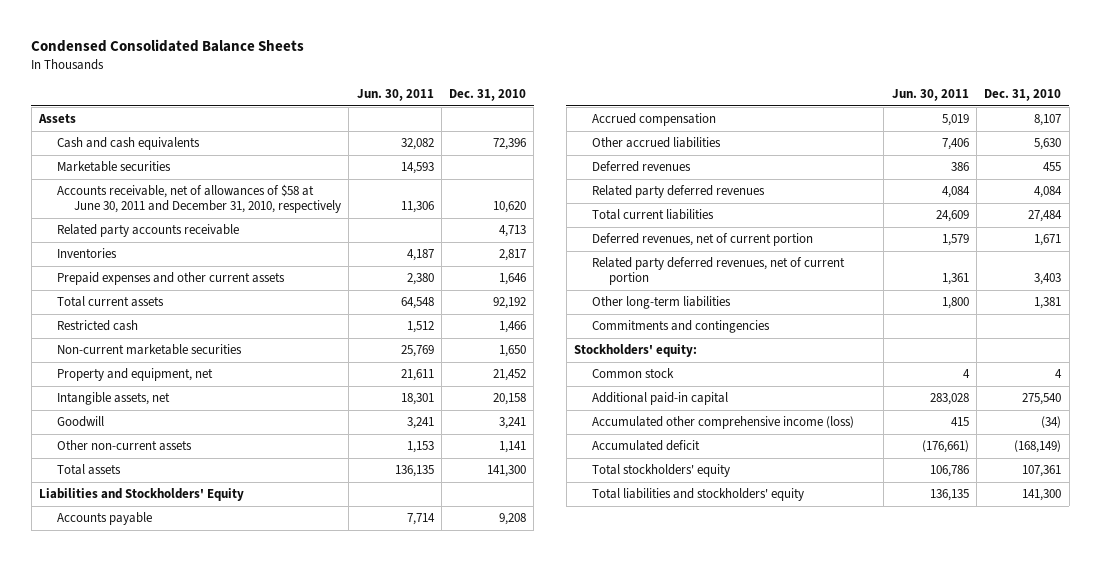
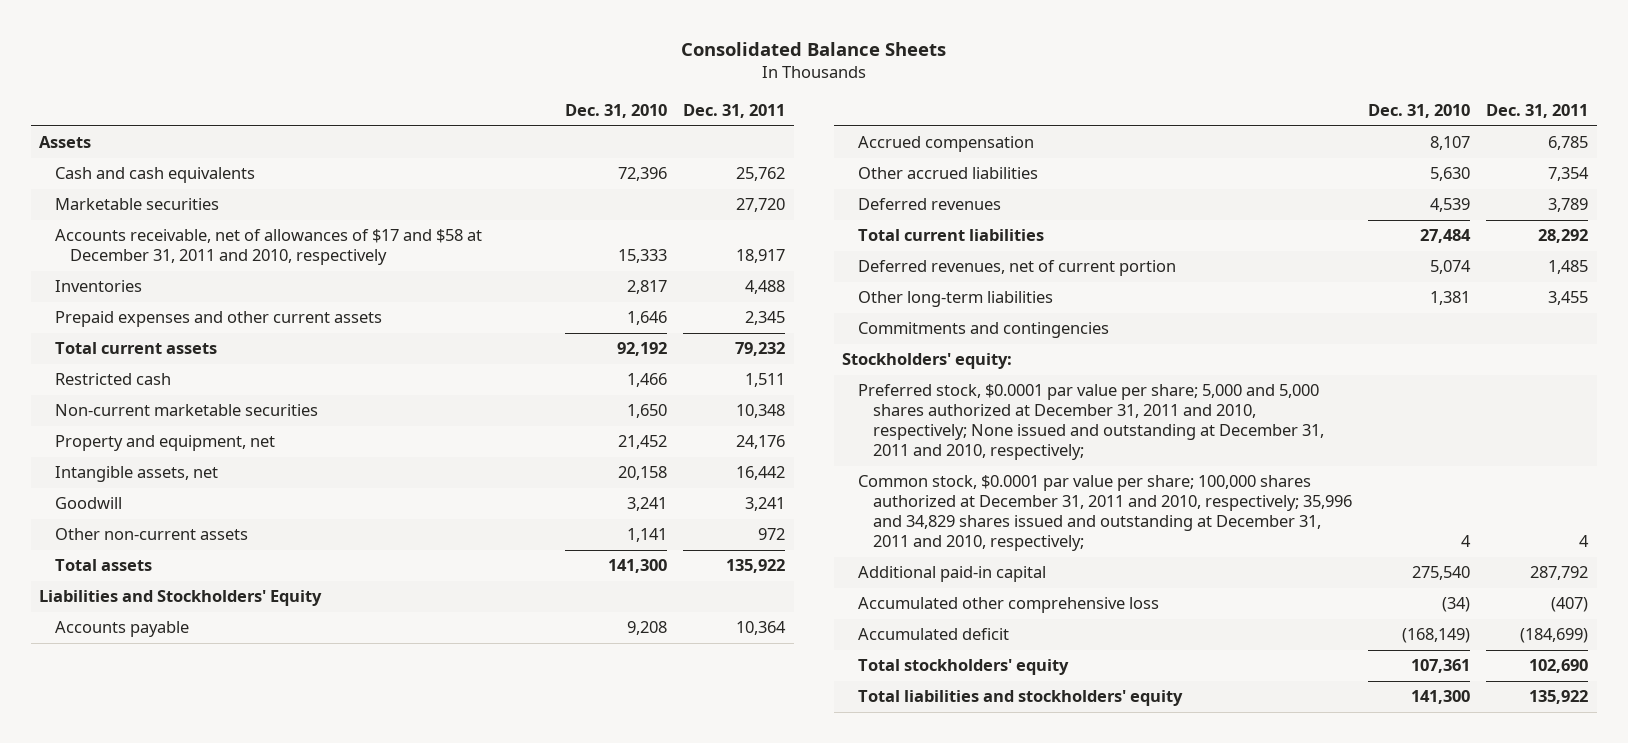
- Condensed Consolidated Balance Sheets
+ Consolidated Balance Sheets
- | Jun. 30, 2011 | Dec. 31, 2010
+ | Dec. 31, 2010 | Dec. 31, 2011
- Accounts receivable, net of allowances of $58 at June 30, 2011 and December 31, 2010, respectively | 11,306 | 10,620
- Related party accounts receivable | | 4,713
+ Accounts receivable, net of allowances of $17 and $58 at December 31, 2011 and 2010, respectively | 15,333 | 18,917
- Deferred revenues | 386 | 455
- Related party deferred revenues | 4,084 | 4,084
+ Deferred revenues | 4,539 | 3,789
- Deferred revenues, net of current portion | 1,579 | 1,671
- Related party deferred revenues, net of current portion | 1,361 | 3,403
+ Deferred revenues, net of current portion | 5,074 | 1,485
- Common stock | 4 | 4
+ Preferred stock, $0.0001 par value per share; 5,000 and 5,000 shares authorized at December 31, 2011 and 2010, respectively; None issued and outstanding at December 31, 2011 and 2010, respectively;
+ Common stock, $0.0001 par value per share; 100,000 shares authorized at December 31, 2011 and 2010, respectively; 35,996 and 34,829 shares issued and outstanding at December 31, 2011 and 2010, respectively; | 4 | 4
- Accumulated other comprehensive income (loss) | 415 | (34)
+ Accumulated other comprehensive loss | (34) | (407)

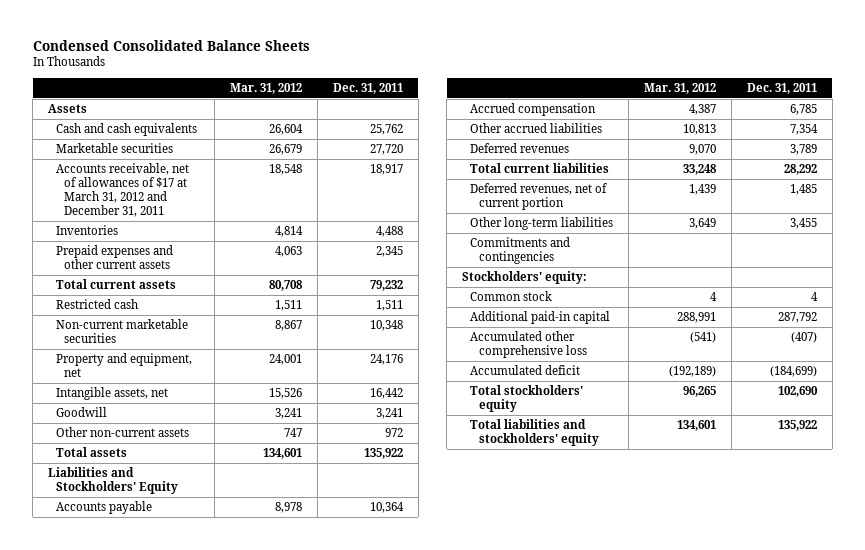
- Consolidated Balance Sheets
+ Condensed Consolidated Balance Sheets
- | Dec. 31, 2010 | Dec. 31, 2011
+ | Mar. 31, 2012 | Dec. 31, 2011
- Accounts receivable, net of allowances of $17 and $58 at December 31, 2011 and 2010, respectively | 15,333 | 18,917
+ Accounts receivable, net of allowances of $17 at March 31, 2012 and December 31, 2011 | 18,548 | 18,917
- Preferred stock, $0.0001 par value per share; 5,000 and 5,000 shares authorized at December 31, 2011 and 2010, respectively; None issued and outstanding at December 31, 2011 and 2010, respectively;
- Common stock, $0.0001 par value per share; 100,000 shares authorized at December 31, 2011 and 2010, respectively; 35,996 and 34,829 shares issued and outstanding at December 31, 2011 and 2010, respectively; | 4 | 4
+ Common stock | 4 | 4

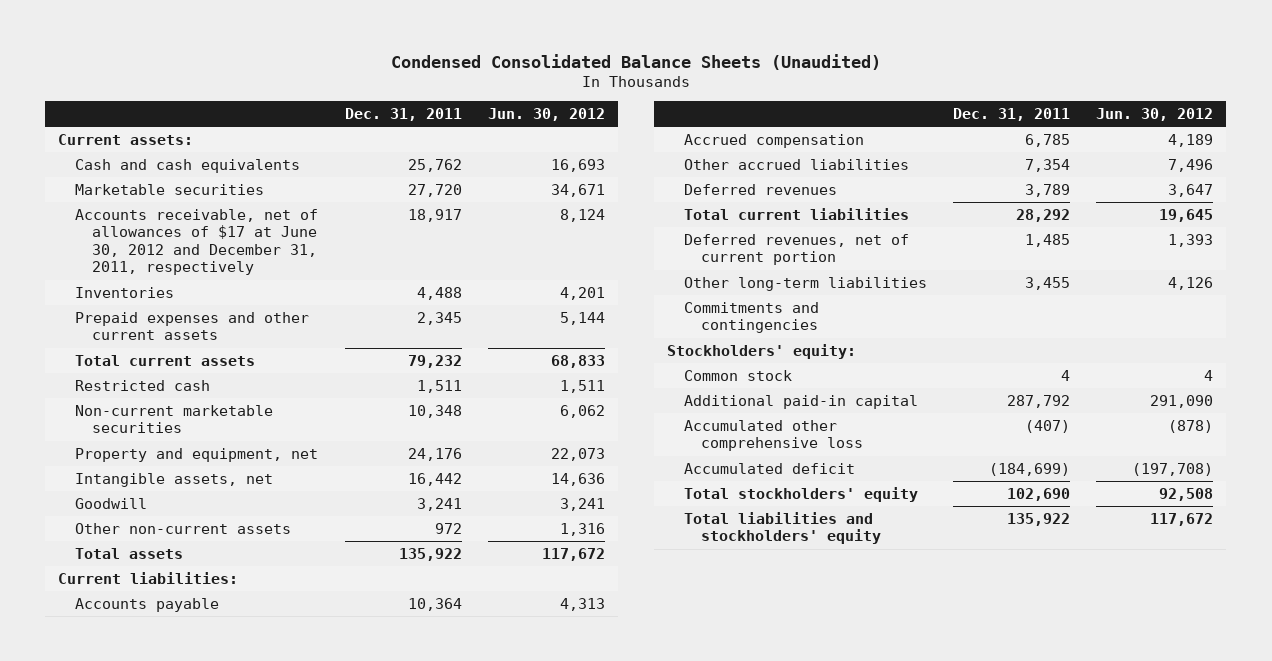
- Condensed Consolidated Balance Sheets
+ Condensed Consolidated Balance Sheets (Unaudited)
- | Mar. 31, 2012 | Dec. 31, 2011
+ | Dec. 31, 2011 | Jun. 30, 2012
- Assets
+ Current assets:
- Accounts receivable, net of allowances of $17 at March 31, 2012 and December 31, 2011 | 18,548 | 18,917
+ Accounts receivable, net of allowances of $17 at June 30, 2012 and December 31, 2011, respectively | 18,917 | 8,124
- Liabilities and Stockholders' Equity
+ Current liabilities:

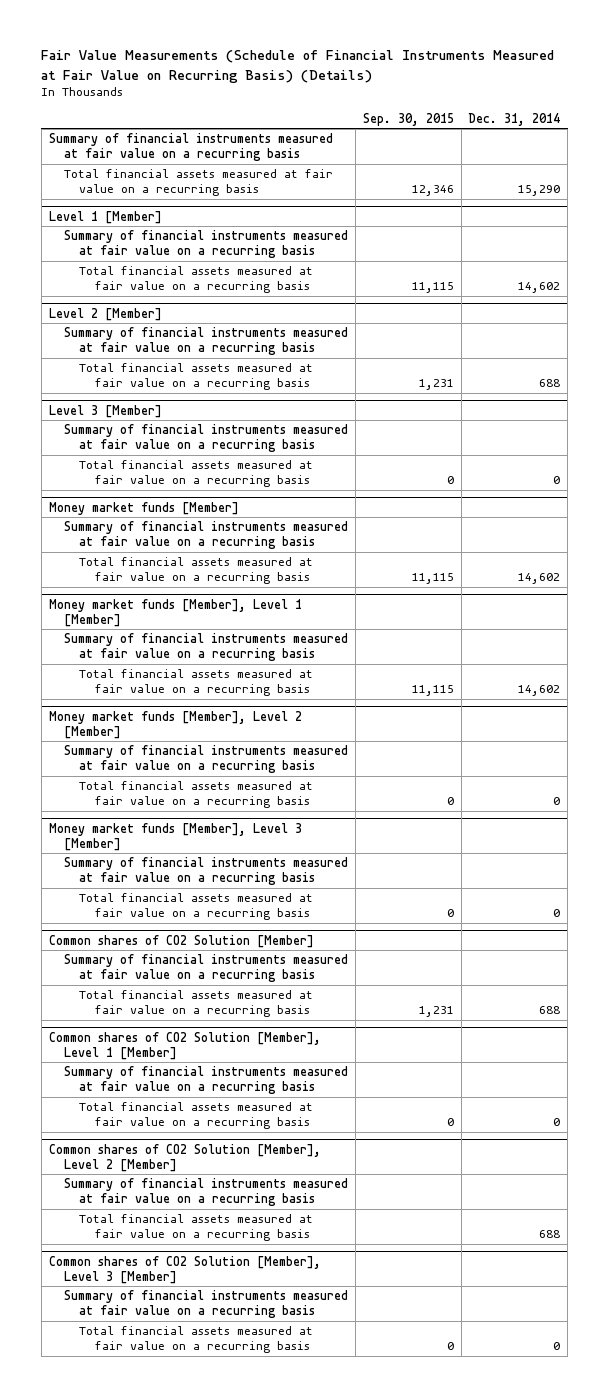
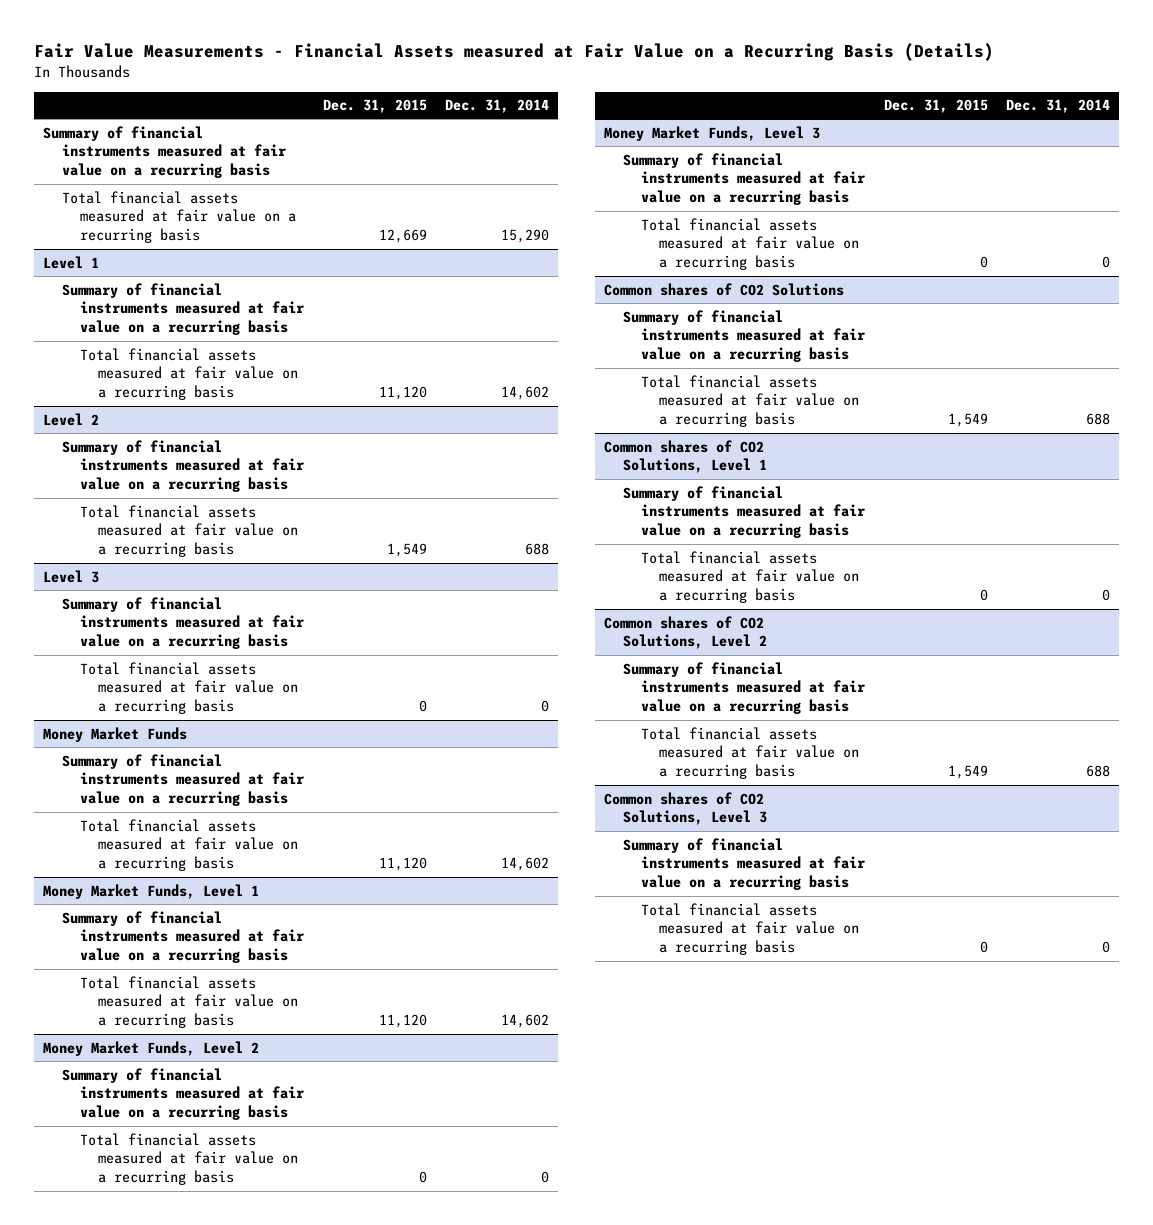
- Fair Value Measurements (Schedule of Financial Instruments Measured at Fair Value on Recurring Basis) (Details)
+ Fair Value Measurements - Financial Assets measured at Fair Value on a Recurring Basis (Details)
- | Sep. 30, 2015 | Dec. 31, 2014
+ | Dec. 31, 2015 | Dec. 31, 2014
- Level 1 [Member]
+ Level 1
- Level 2 [Member]
+ Level 2
- Level 3 [Member]
+ Level 3
- Money market funds [Member]
+ Money Market Funds
- Money market funds [Member], Level 1 [Member]
+ Money Market Funds, Level 1
- Money market funds [Member], Level 2 [Member]
+ Money Market Funds, Level 2
- Money market funds [Member], Level 3 [Member]
+ Money Market Funds, Level 3
- Common shares of CO2 Solution [Member]
+ Common shares of CO2 Solutions
- Common shares of CO2 Solution [Member], Level 1 [Member]
+ Common shares of CO2 Solutions, Level 1
- Common shares of CO2 Solution [Member], Level 2 [Member]
+ Common shares of CO2 Solutions, Level 2
- Common shares of CO2 Solution [Member], Level 3 [Member]
+ Common shares of CO2 Solutions, Level 3

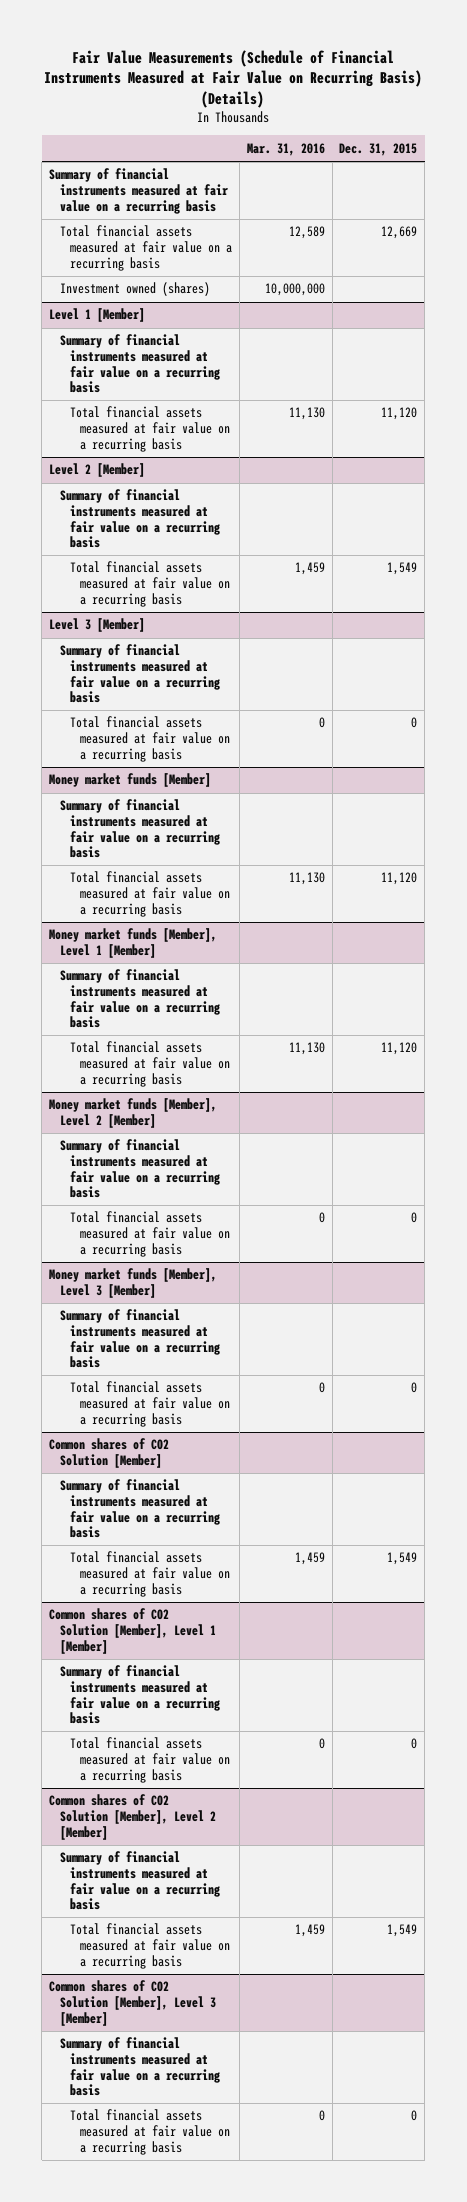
- Fair Value Measurements - Financial Assets measured at Fair Value on a Recurring Basis (Details)
+ Fair Value Measurements (Schedule of Financial Instruments Measured at Fair Value on Recurring Basis) (Details)
- | Dec. 31, 2015 | Dec. 31, 2014
+ | Mar. 31, 2016 | Dec. 31, 2015
- Level 1
+ Investment owned (shares) | 10,000,000 |
+ Level 1 [Member]
- Level 2
+ Level 2 [Member]
- Level 3
+ Level 3 [Member]
- Money Market Funds
+ Money market funds [Member]
- Money Market Funds, Level 1
+ Money market funds [Member], Level 1 [Member]
- Money Market Funds, Level 2
+ Money market funds [Member], Level 2 [Member]
- Money Market Funds, Level 3
+ Money market funds [Member], Level 3 [Member]
- Common shares of CO2 Solutions
+ Common shares of CO2 Solution [Member]
- Common shares of CO2 Solutions, Level 1
+ Common shares of CO2 Solution [Member], Level 1 [Member]
- Common shares of CO2 Solutions, Level 2
+ Common shares of CO2 Solution [Member], Level 2 [Member]
- Common shares of CO2 Solutions, Level 3
+ Common shares of CO2 Solution [Member], Level 3 [Member]

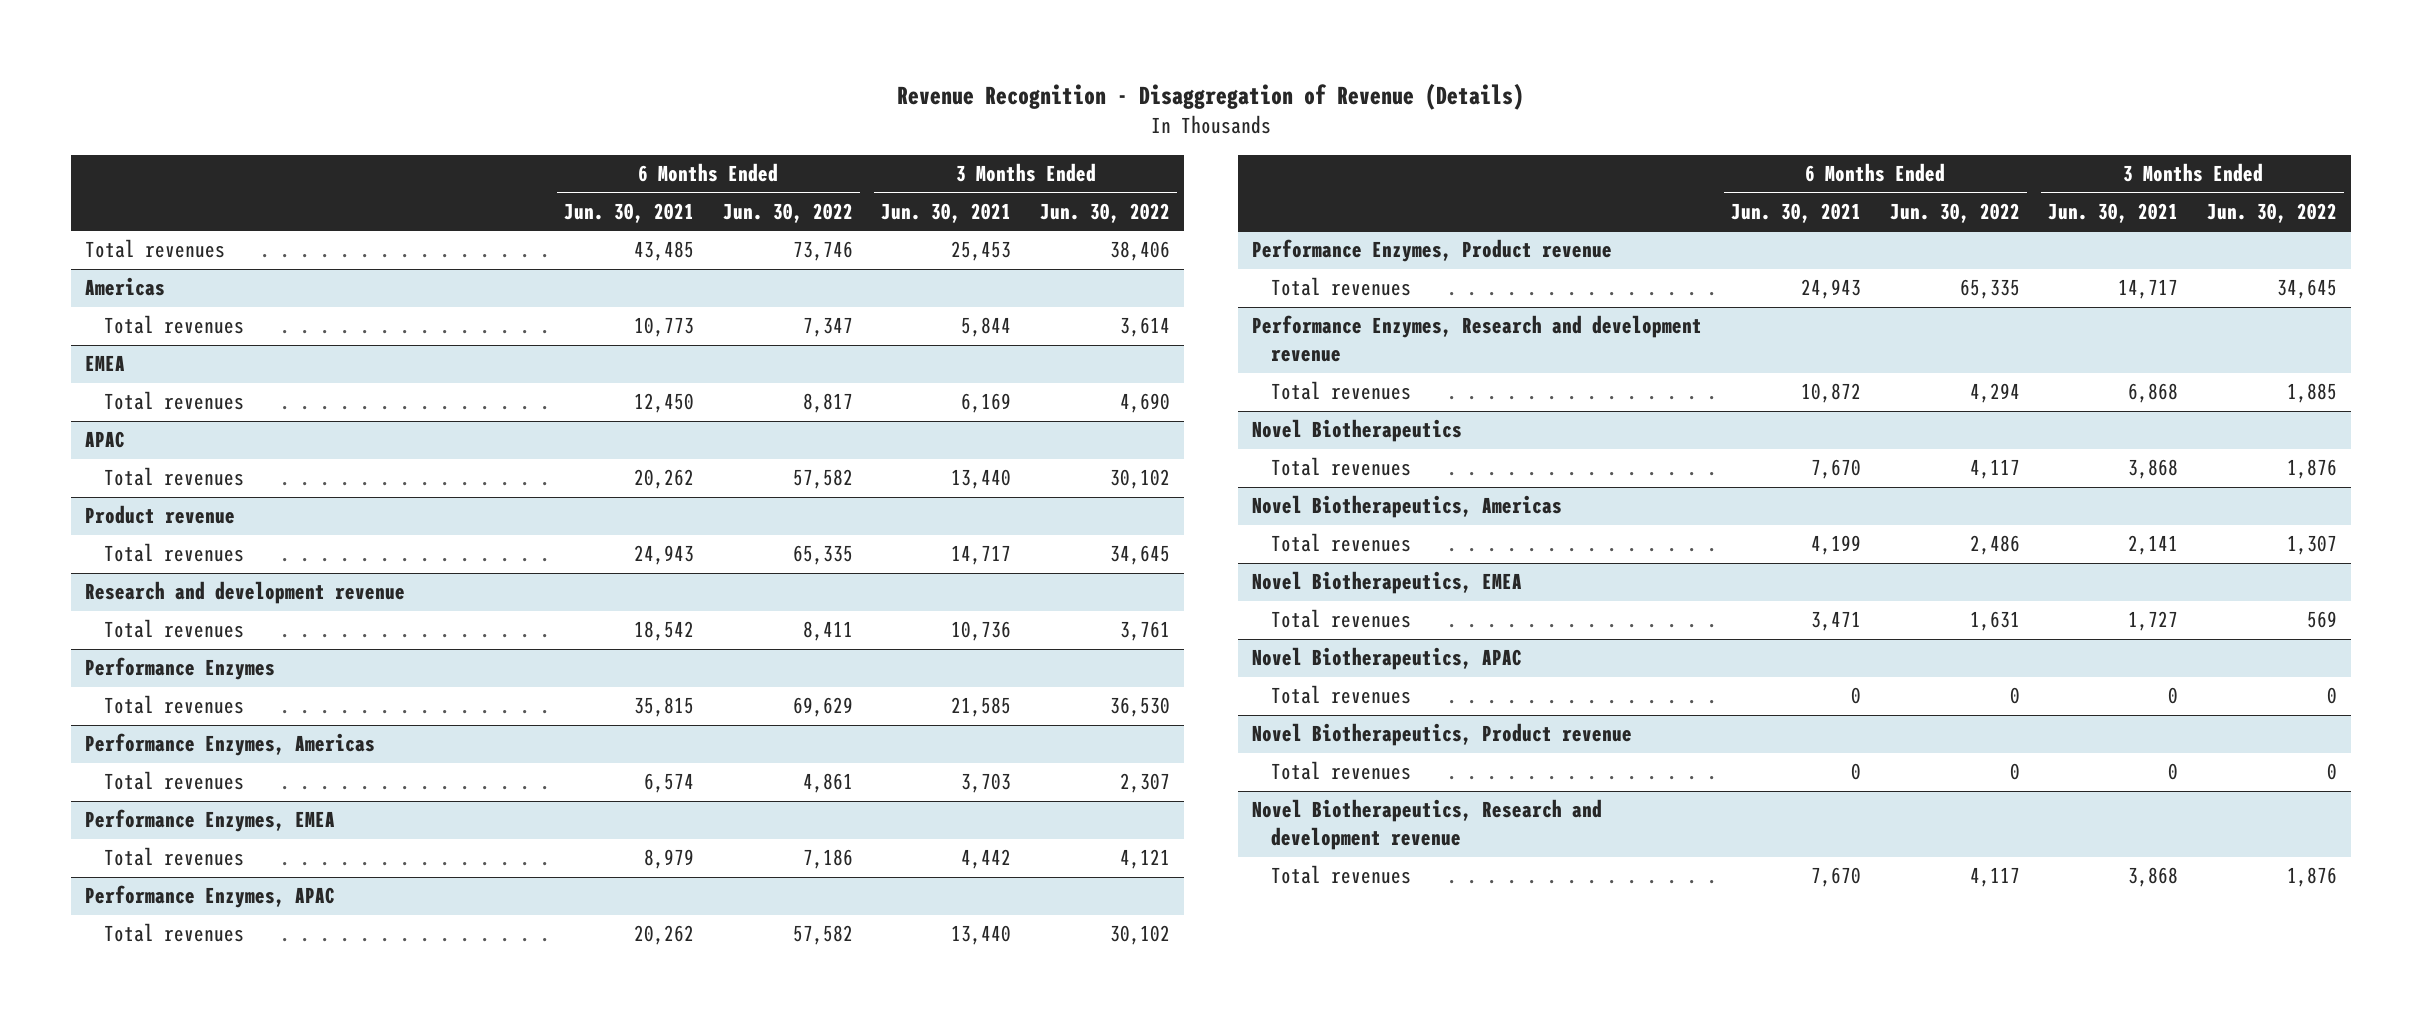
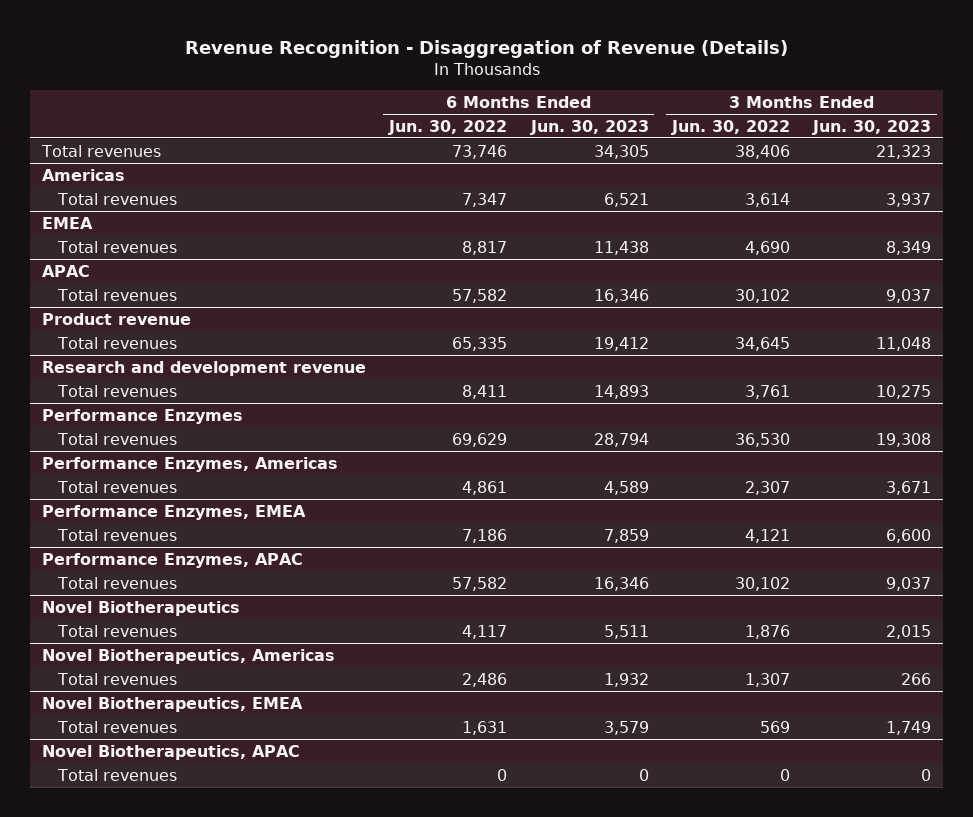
- | 6 Months Ended Jun. 30, 2021 | 6 Months Ended Jun. 30, 2022 | 3 Months Ended Jun. 30, 2021 | 3 Months Ended Jun. 30, 2022
+ | 6 Months Ended Jun. 30, 2022 | 6 Months Ended Jun. 30, 2023 | 3 Months Ended Jun. 30, 2022 | 3 Months Ended Jun. 30, 2023
- Performance Enzymes, Product revenue
- Total revenues | 24,943 | 65,335 | 14,717 | 34,645
- Performance Enzymes, Research and development revenue
- Total revenues | 10,872 | 4,294 | 6,868 | 1,885
- Novel Biotherapeutics, Product revenue
- Total revenues | 0 | 0 | 0 | 0
- Novel Biotherapeutics, Research and development revenue
- Total revenues | 7,670 | 4,117 | 3,868 | 1,876

